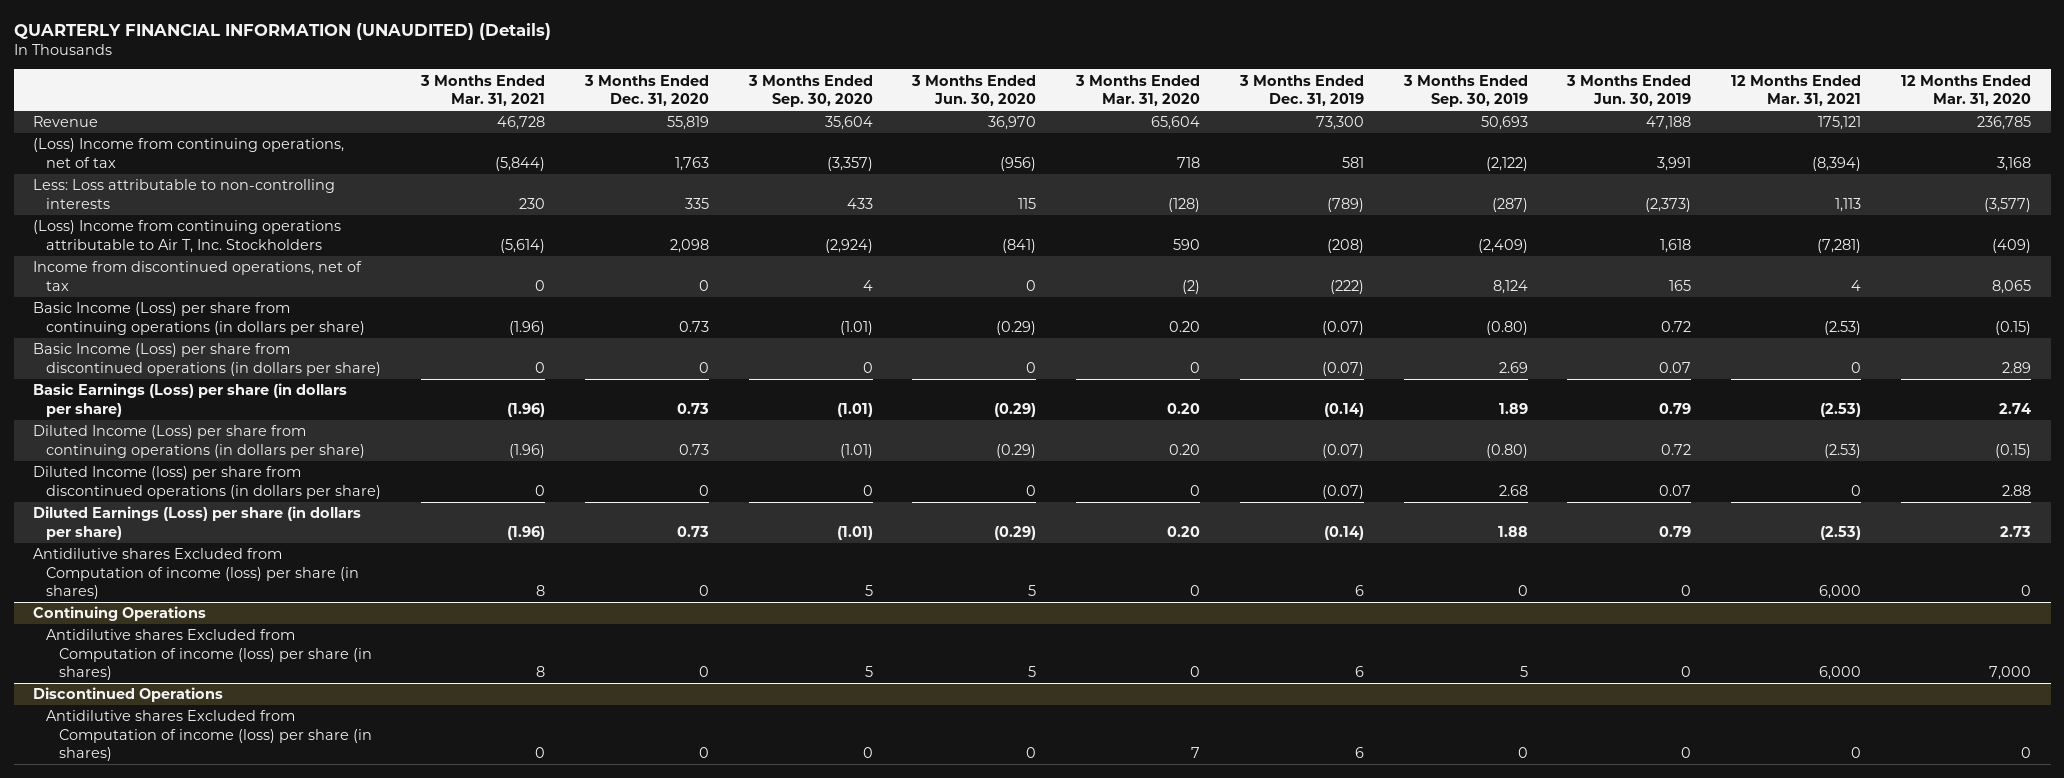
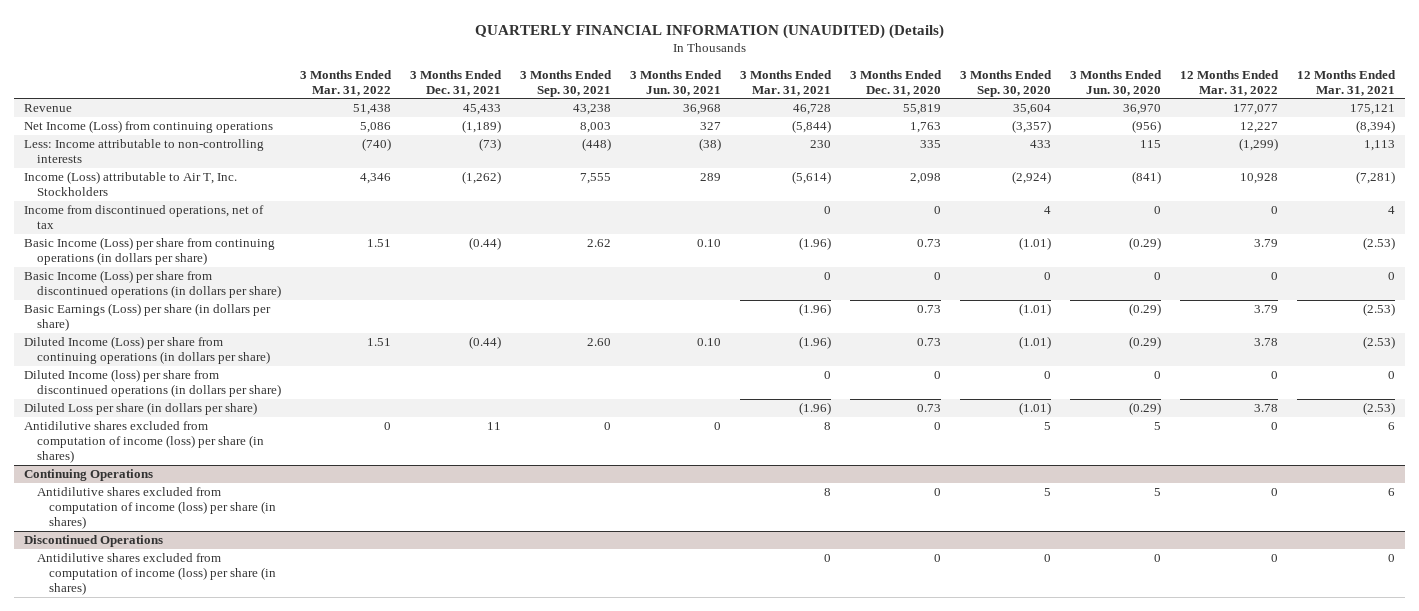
- | 3 Months Ended Mar. 31, 2021 | 3 Months Ended Dec. 31, 2020 | 3 Months Ended Sep. 30, 2020 | 3 Months Ended Jun. 30, 2020 | 3 Months Ended Mar. 31, 2020 | 3 Months Ended Dec. 31, 2019 | 3 Months Ended Sep. 30, 2019 | 3 Months Ended Jun. 30, 2019 | 12 Months Ended Mar. 31, 2021 | 12 Months Ended Mar. 31, 2020
+ | 3 Months Ended Mar. 31, 2022 | 3 Months Ended Dec. 31, 2021 | 3 Months Ended Sep. 30, 2021 | 3 Months Ended Jun. 30, 2021 | 3 Months Ended Mar. 31, 2021 | 3 Months Ended Dec. 31, 2020 | 3 Months Ended Sep. 30, 2020 | 3 Months Ended Jun. 30, 2020 | 12 Months Ended Mar. 31, 2022 | 12 Months Ended Mar. 31, 2021
- (Loss) Income from continuing operations, net of tax | (5,844) | 1,763 | (3,357) | (956) | 718 | 581 | (2,122) | 3,991 | (8,394) | 3,168
- Less: Loss attributable to non-controlling interests | 230 | 335 | 433 | 115 | (128) | (789) | (287) | (2,373) | 1,113 | (3,577)
- (Loss) Income from continuing operations attributable to Air T, Inc. Stockholders | (5,614) | 2,098 | (2,924) | (841) | 590 | (208) | (2,409) | 1,618 | (7,281) | (409)
+ Net Income (Loss) from continuing operations | 5,086 | (1,189) | 8,003 | 327 | (5,844) | 1,763 | (3,357) | (956) | 12,227 | (8,394)
+ Less: Income attributable to non-controlling interests | (740) | (73) | (448) | (38) | 230 | 335 | 433 | 115 | (1,299) | 1,113
+ Income (Loss) attributable to Air T, Inc. Stockholders | 4,346 | (1,262) | 7,555 | 289 | (5,614) | 2,098 | (2,924) | (841) | 10,928 | (7,281)
- Diluted Earnings (Loss) per share (in dollars per share) | (1.96) | 0.73 | (1.01) | (0.29) | 0.20 | (0.14) | 1.88 | 0.79 | (2.53) | 2.73
- Antidilutive shares Excluded from Computation of income (loss) per share (in shares) | 8 | 0 | 5 | 5 | 0 | 6 | 0 | 0 | 6,000 | 0
+ Diluted Loss per share (in dollars per share) | | | | | (1.96) | 0.73 | (1.01) | (0.29) | 3.78 | (2.53)
+ Antidilutive shares excluded from computation of income (loss) per share (in shares) | 0 | 11 | 0 | 0 | 8 | 0 | 5 | 5 | 0 | 6
@ Continuing Operations
- Antidilutive shares Excluded from Computation of income (loss) per share (in shares) | 8 | 0 | 5 | 5 | 0 | 6 | 5 | 0 | 6,000 | 7,000
+ Antidilutive shares excluded from computation of income (loss) per share (in shares) | | | | | 8 | 0 | 5 | 5 | 0 | 6
@ Discontinued Operations
- Antidilutive shares Excluded from Computation of income (loss) per share (in shares) | 0 | 0 | 0 | 0 | 7 | 6 | 0 | 0 | 0 | 0
+ Antidilutive shares excluded from computation of income (loss) per share (in shares) | | | | | 0 | 0 | 0 | 0 | 0 | 0

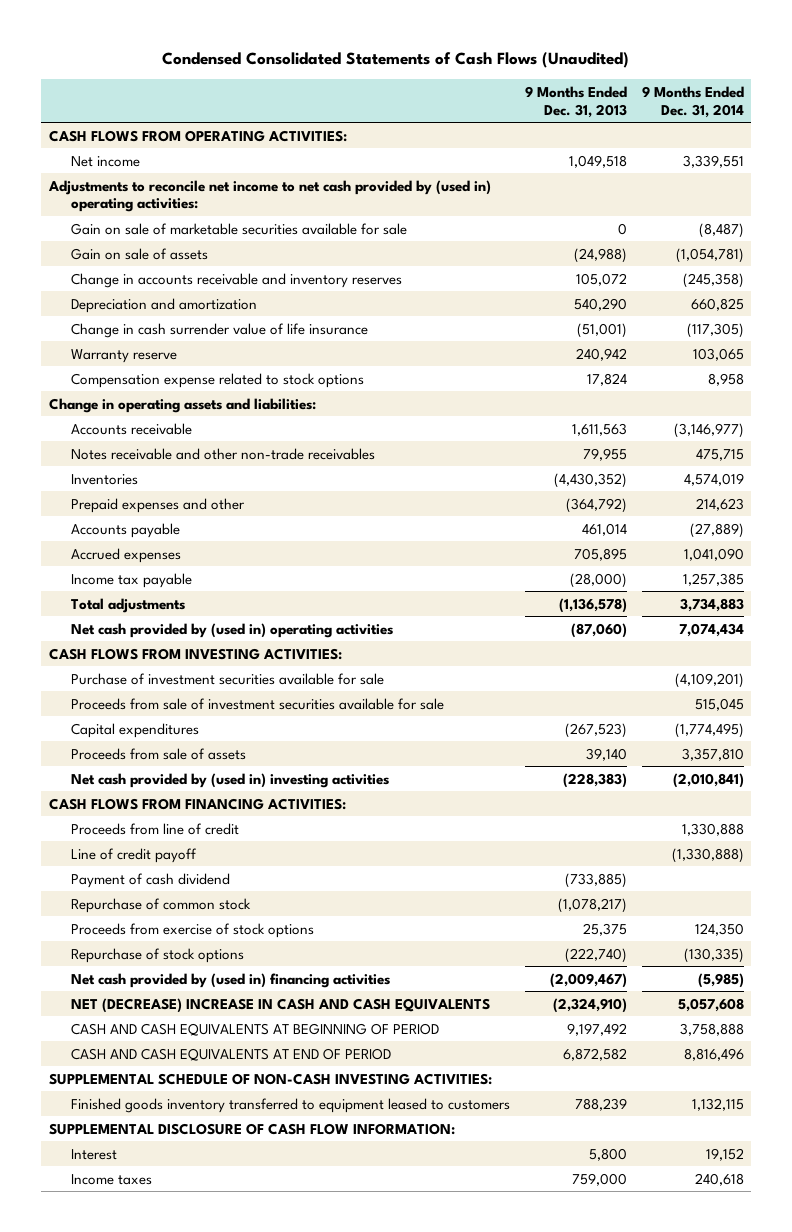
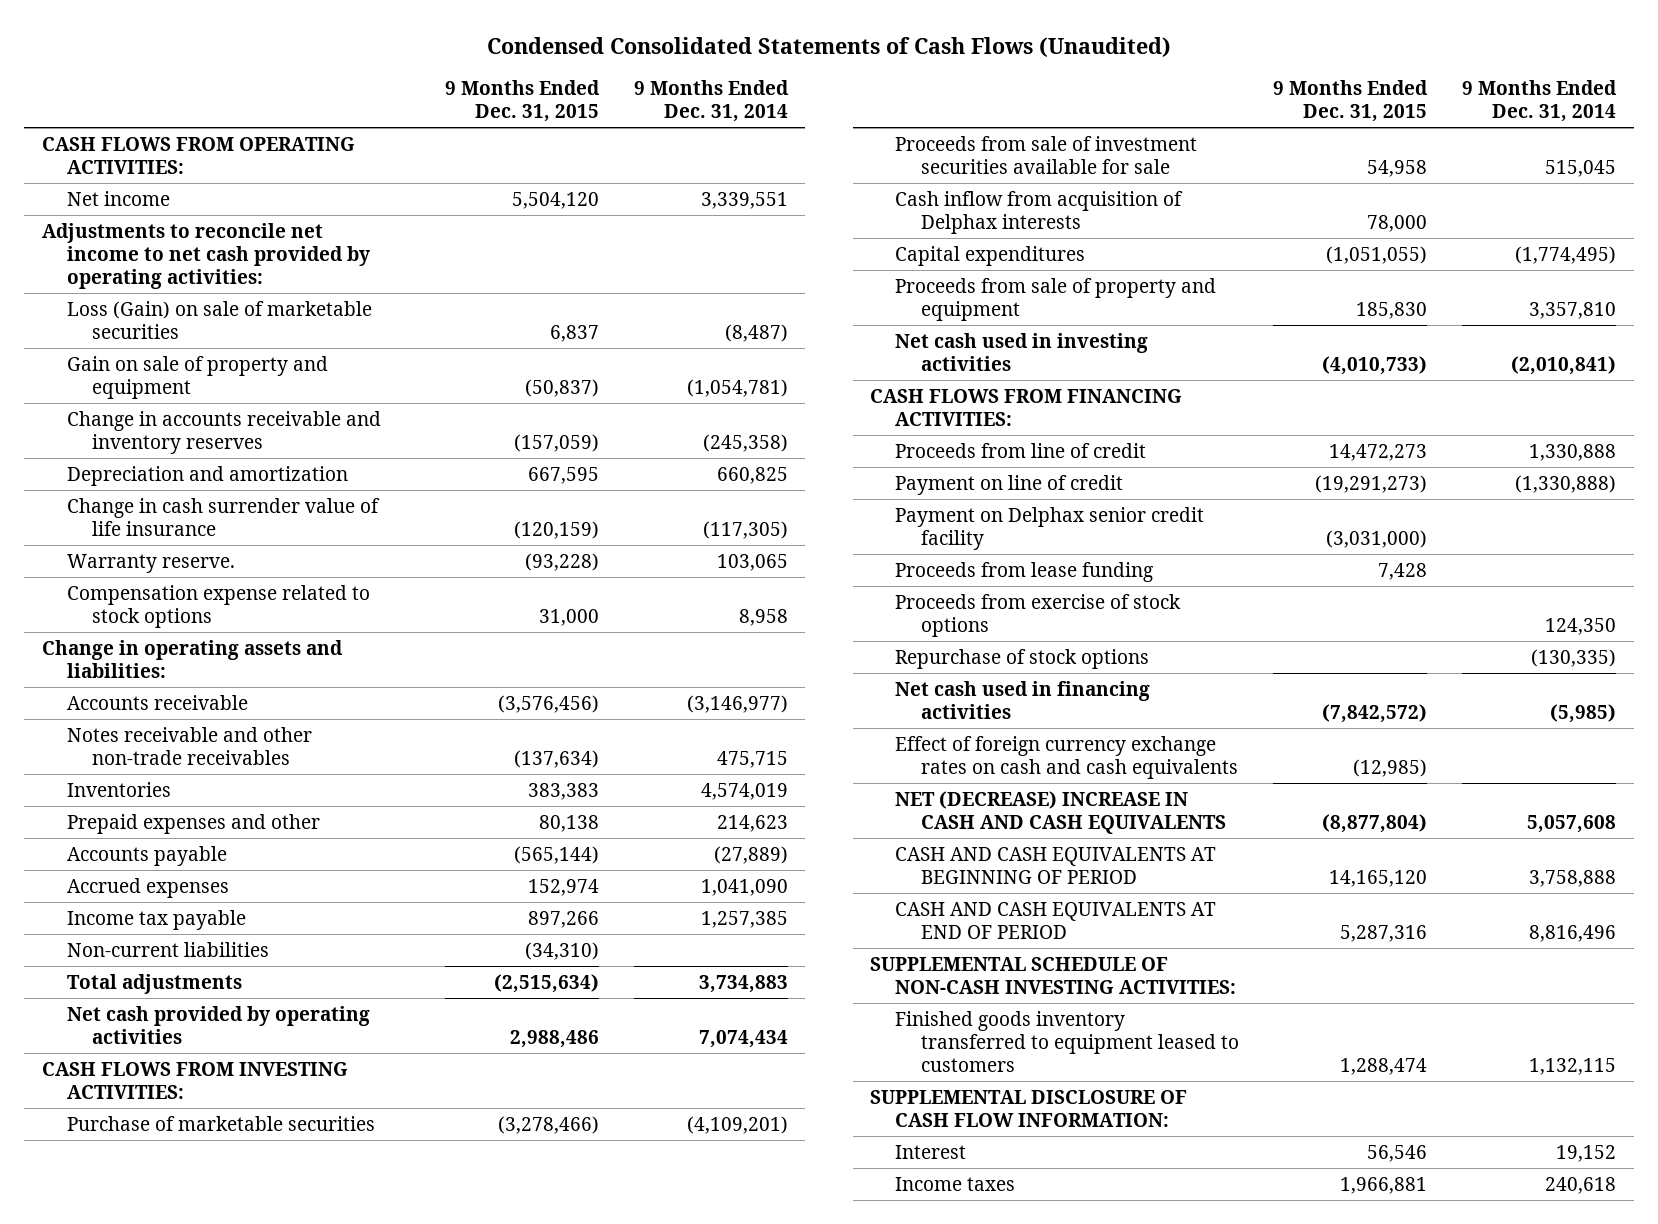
- | 9 Months Ended Dec. 31, 2013 | 9 Months Ended Dec. 31, 2014
+ | 9 Months Ended Dec. 31, 2015 | 9 Months Ended Dec. 31, 2014
- Adjustments to reconcile net income to net cash provided by (used in) operating activities:
- Gain on sale of marketable securities available for sale | 0 | (8,487)
- Gain on sale of assets | (24,988) | (1,054,781)
+ Adjustments to reconcile net income to net cash provided by operating activities:
+ Loss (Gain) on sale of marketable securities | 6,837 | (8,487)
+ Gain on sale of property and equipment | (50,837) | (1,054,781)
- Warranty reserve | 240,942 | 103,065
+ Warranty reserve. | (93,228) | 103,065
+ Non-current liabilities | (34,310) |
- Net cash provided by (used in) operating activities | (87,060) | 7,074,434
+ Net cash provided by operating activities | 2,988,486 | 7,074,434
- Purchase of investment securities available for sale | | (4,109,201)
+ Purchase of marketable securities | (3,278,466) | (4,109,201)
+ Cash inflow from acquisition of Delphax interests | 78,000 |
- Proceeds from sale of assets | 39,140 | 3,357,810
- Net cash provided by (used in) investing activities | (228,383) | (2,010,841)
+ Proceeds from sale of property and equipment | 185,830 | 3,357,810
+ Net cash used in investing activities | (4,010,733) | (2,010,841)
- Line of credit payoff | | (1,330,888)
- Payment of cash dividend | (733,885) |
- Repurchase of common stock | (1,078,217) |
+ Payment on line of credit | (19,291,273) | (1,330,888)
+ Payment on Delphax senior credit facility | (3,031,000) |
+ Proceeds from lease funding | 7,428 |
- Net cash provided by (used in) financing activities | (2,009,467) | (5,985)
+ Net cash used in financing activities | (7,842,572) | (5,985)
+ Effect of foreign currency exchange rates on cash and cash equivalents | (12,985) |

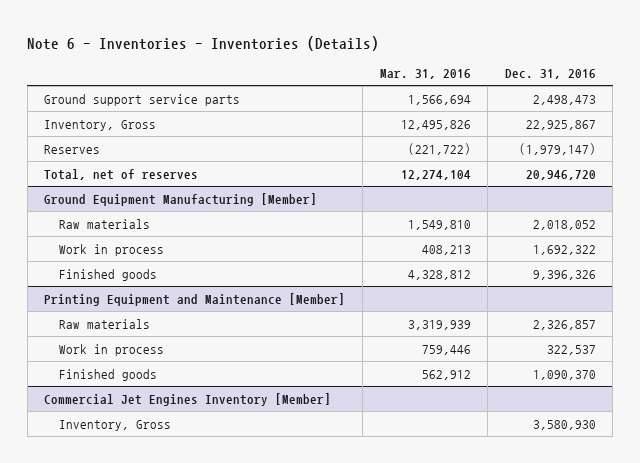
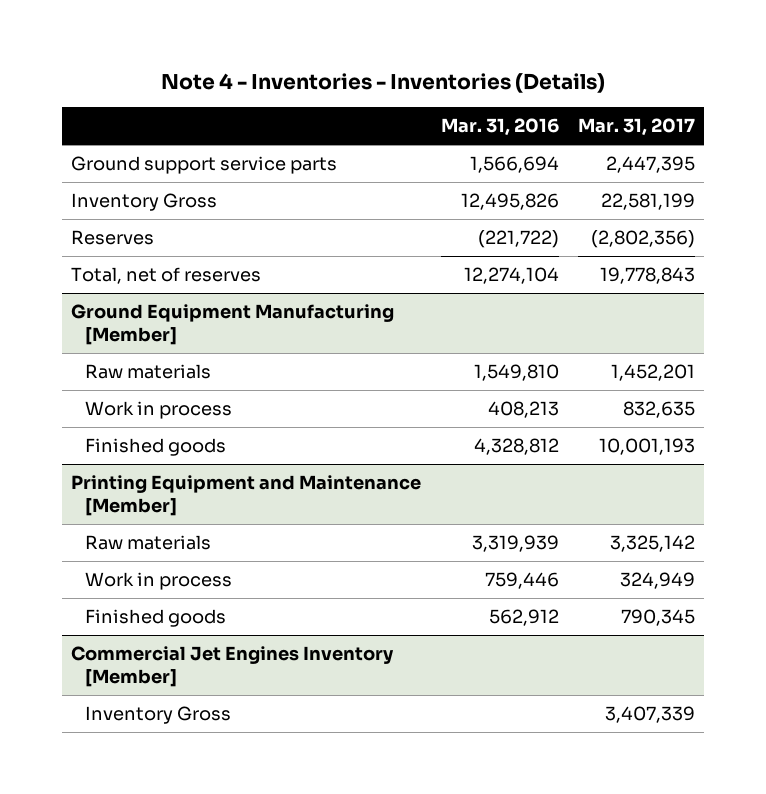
- Note 6 - Inventories - Inventories (Details)
+ Note 4 - Inventories - Inventories (Details)
- | Mar. 31, 2016 | Dec. 31, 2016
+ | Mar. 31, 2016 | Mar. 31, 2017
- Inventory, Gross | 12,495,826 | 22,925,867
+ Inventory Gross | 12,495,826 | 22,581,199
@ Commercial Jet Engines Inventory [Member]
- Inventory, Gross | | 3,580,930
+ Inventory Gross | | 3,407,339

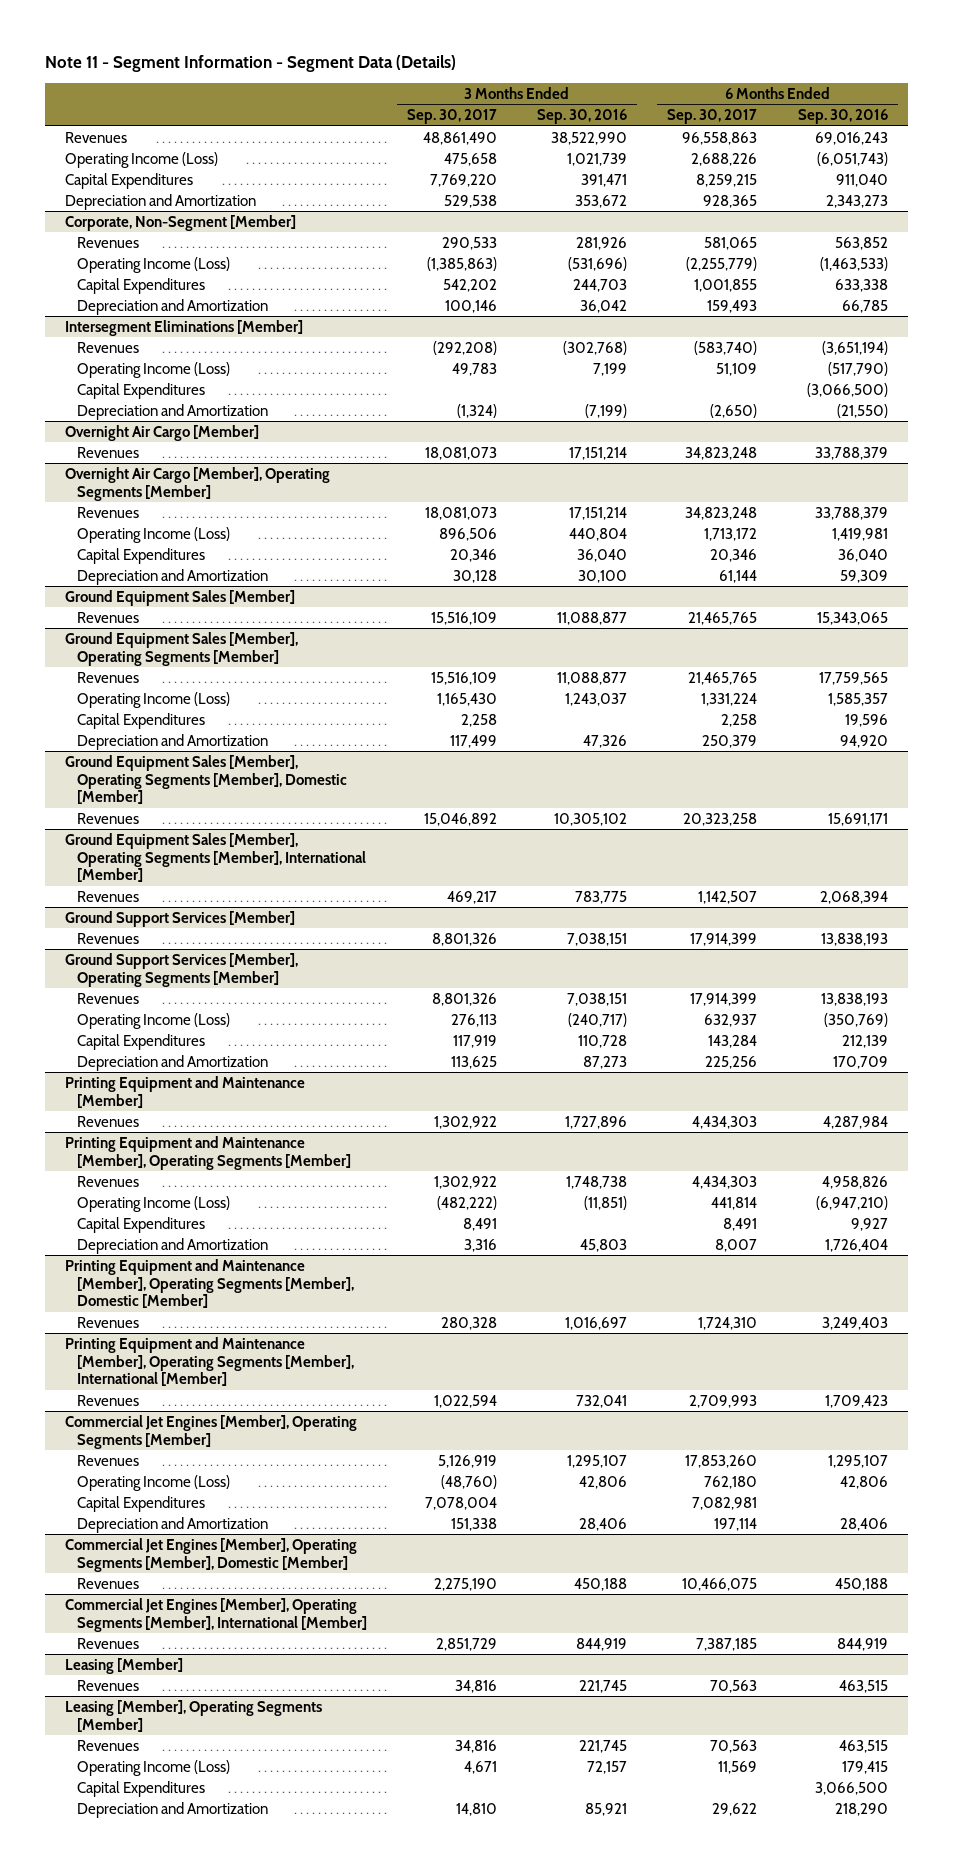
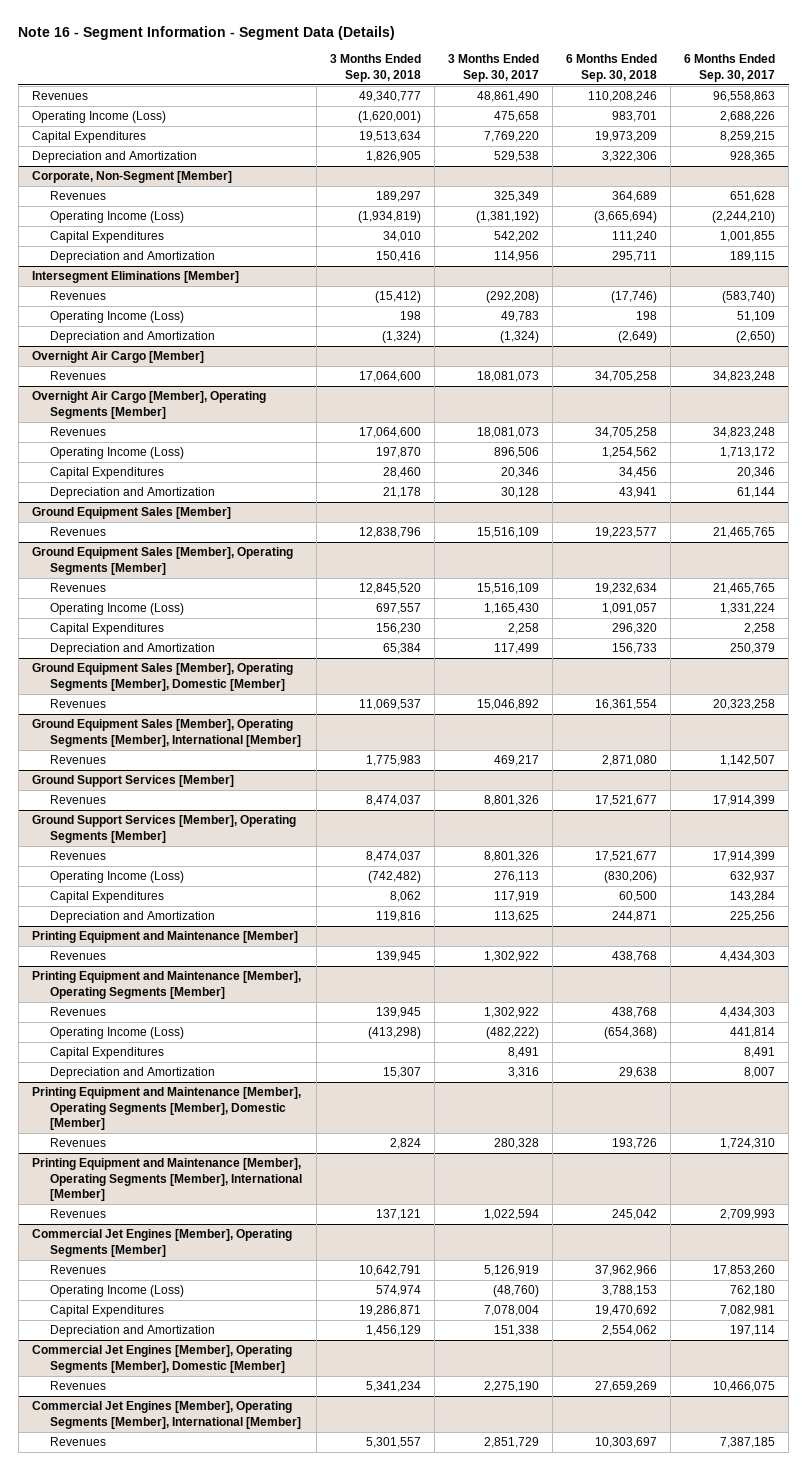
- Note 11 - Segment Information - Segment Data (Details)
+ Note 16 - Segment Information - Segment Data (Details)
- | 3 Months Ended Sep. 30, 2017 | 3 Months Ended Sep. 30, 2016 | 6 Months Ended Sep. 30, 2017 | 6 Months Ended Sep. 30, 2016
+ | 3 Months Ended Sep. 30, 2018 | 3 Months Ended Sep. 30, 2017 | 6 Months Ended Sep. 30, 2018 | 6 Months Ended Sep. 30, 2017
@ Corporate, Non-Segment [Member]
- Revenues | 290,533 | 281,926 | 581,065 | 563,852
- Operating Income (Loss) | (1,385,863) | (531,696) | (2,255,779) | (1,463,533)
+ Revenues | 189,297 | 325,349 | 364,689 | 651,628
+ Operating Income (Loss) | (1,934,819) | (1,381,192) | (3,665,694) | (2,244,210)
- Depreciation and Amortization | 100,146 | 36,042 | 159,493 | 66,785
+ Depreciation and Amortization | 150,416 | 114,956 | 295,711 | 189,115
@ Intersegment Eliminations [Member]
- Capital Expenditures | | | | (3,066,500)
- Leasing [Member]
- Revenues | 34,816 | 221,745 | 70,563 | 463,515
- Leasing [Member], Operating Segments [Member]
- Revenues | 34,816 | 221,745 | 70,563 | 463,515
- Operating Income (Loss) | 4,671 | 72,157 | 11,569 | 179,415
- Capital Expenditures | | | | 3,066,500
- Depreciation and Amortization | 14,810 | 85,921 | 29,622 | 218,290

